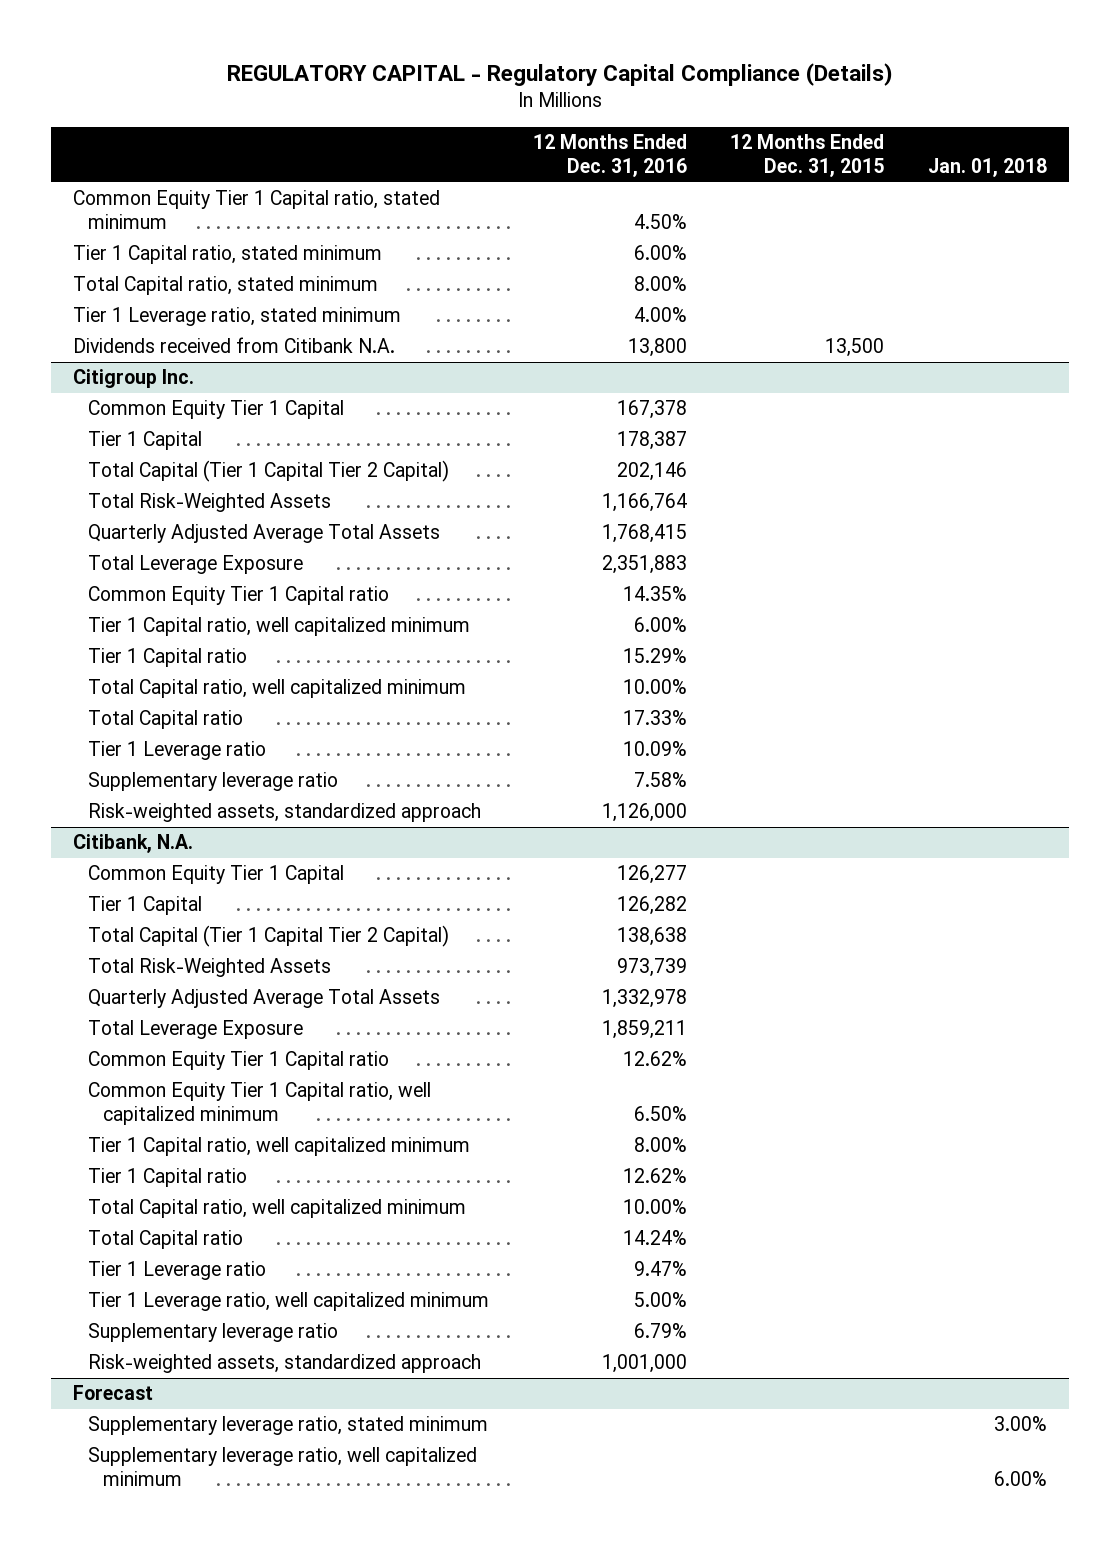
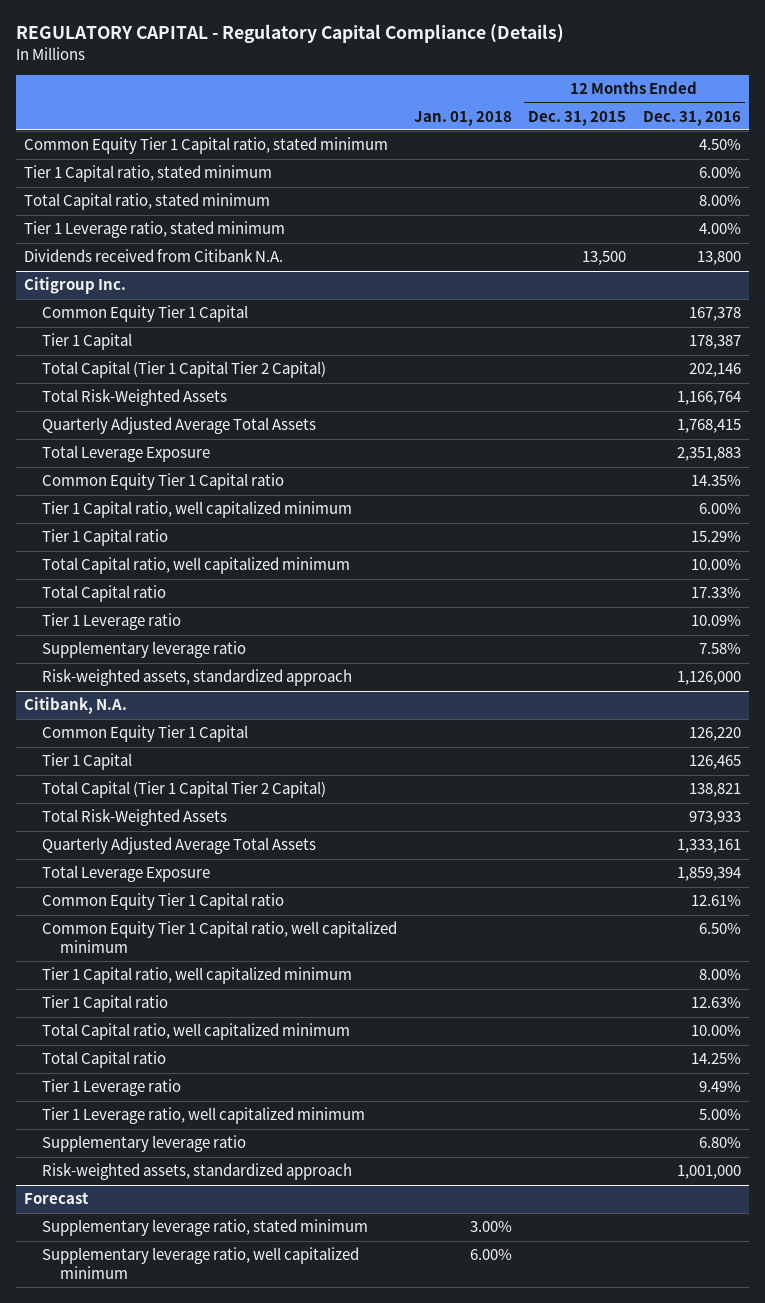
- | 12 Months Ended Dec. 31, 2016 | 12 Months Ended Dec. 31, 2015 | Jan. 01, 2018
+ | Jan. 01, 2018 | 12 Months Ended Dec. 31, 2015 | 12 Months Ended Dec. 31, 2016
@ Citibank, N.A.
- Common Equity Tier 1 Capital | 126,277 | |
- Tier 1 Capital | 126,282 | |
- Total Capital (Tier 1 Capital Tier 2 Capital) | 138,638 | |
- Total Risk-Weighted Assets | 973,739 | |
- Quarterly Adjusted Average Total Assets | 1,332,978 | |
- Total Leverage Exposure | 1,859,211 | |
- Common Equity Tier 1 Capital ratio | 12.62% | |
+ Common Equity Tier 1 Capital | | | 126,220
+ Tier 1 Capital | | | 126,465
+ Total Capital (Tier 1 Capital Tier 2 Capital) | | | 138,821
+ Total Risk-Weighted Assets | | | 973,933
+ Quarterly Adjusted Average Total Assets | | | 1,333,161
+ Total Leverage Exposure | | | 1,859,394
+ Common Equity Tier 1 Capital ratio | | | 12.61%
- Tier 1 Capital ratio | 12.62% | |
+ Tier 1 Capital ratio | | | 12.63%
- Total Capital ratio | 14.24% | |
- Tier 1 Leverage ratio | 9.47% | |
+ Total Capital ratio | | | 14.25%
+ Tier 1 Leverage ratio | | | 9.49%
- Supplementary leverage ratio | 6.79% | |
+ Supplementary leverage ratio | | | 6.80%

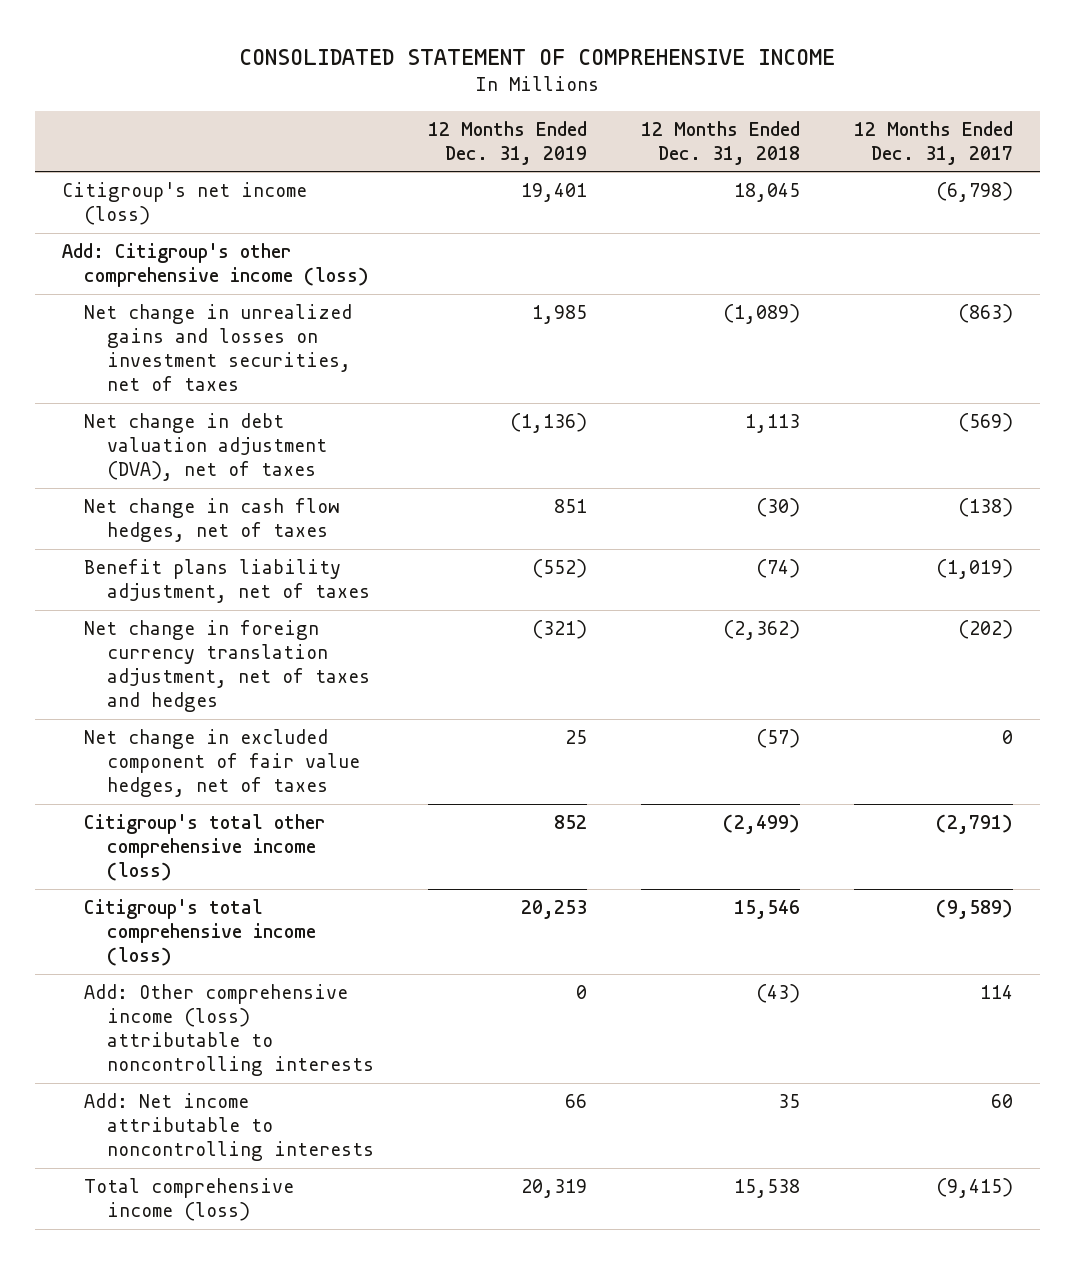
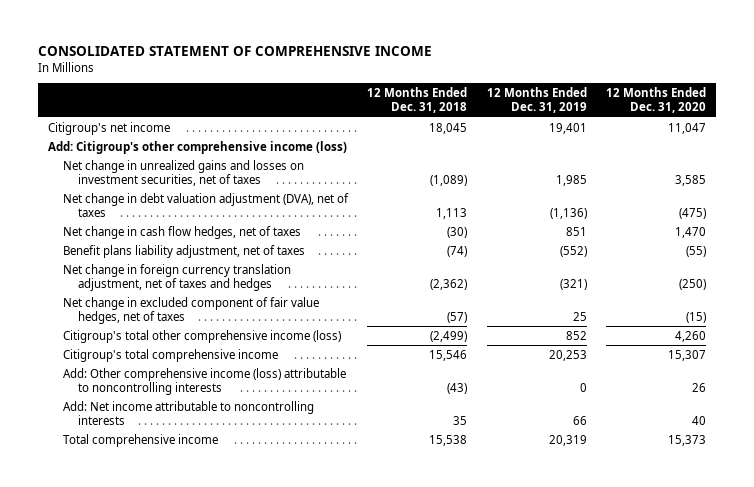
- | 12 Months Ended Dec. 31, 2019 | 12 Months Ended Dec. 31, 2018 | 12 Months Ended Dec. 31, 2017
+ | 12 Months Ended Dec. 31, 2018 | 12 Months Ended Dec. 31, 2019 | 12 Months Ended Dec. 31, 2020
- Citigroup's net income (loss) | 19,401 | 18,045 | (6,798)
+ Citigroup's net income | 18,045 | 19,401 | 11,047
- Citigroup's total comprehensive income (loss) | 20,253 | 15,546 | (9,589)
+ Citigroup's total comprehensive income | 15,546 | 20,253 | 15,307
- Total comprehensive income (loss) | 20,319 | 15,538 | (9,415)
+ Total comprehensive income | 15,538 | 20,319 | 15,373

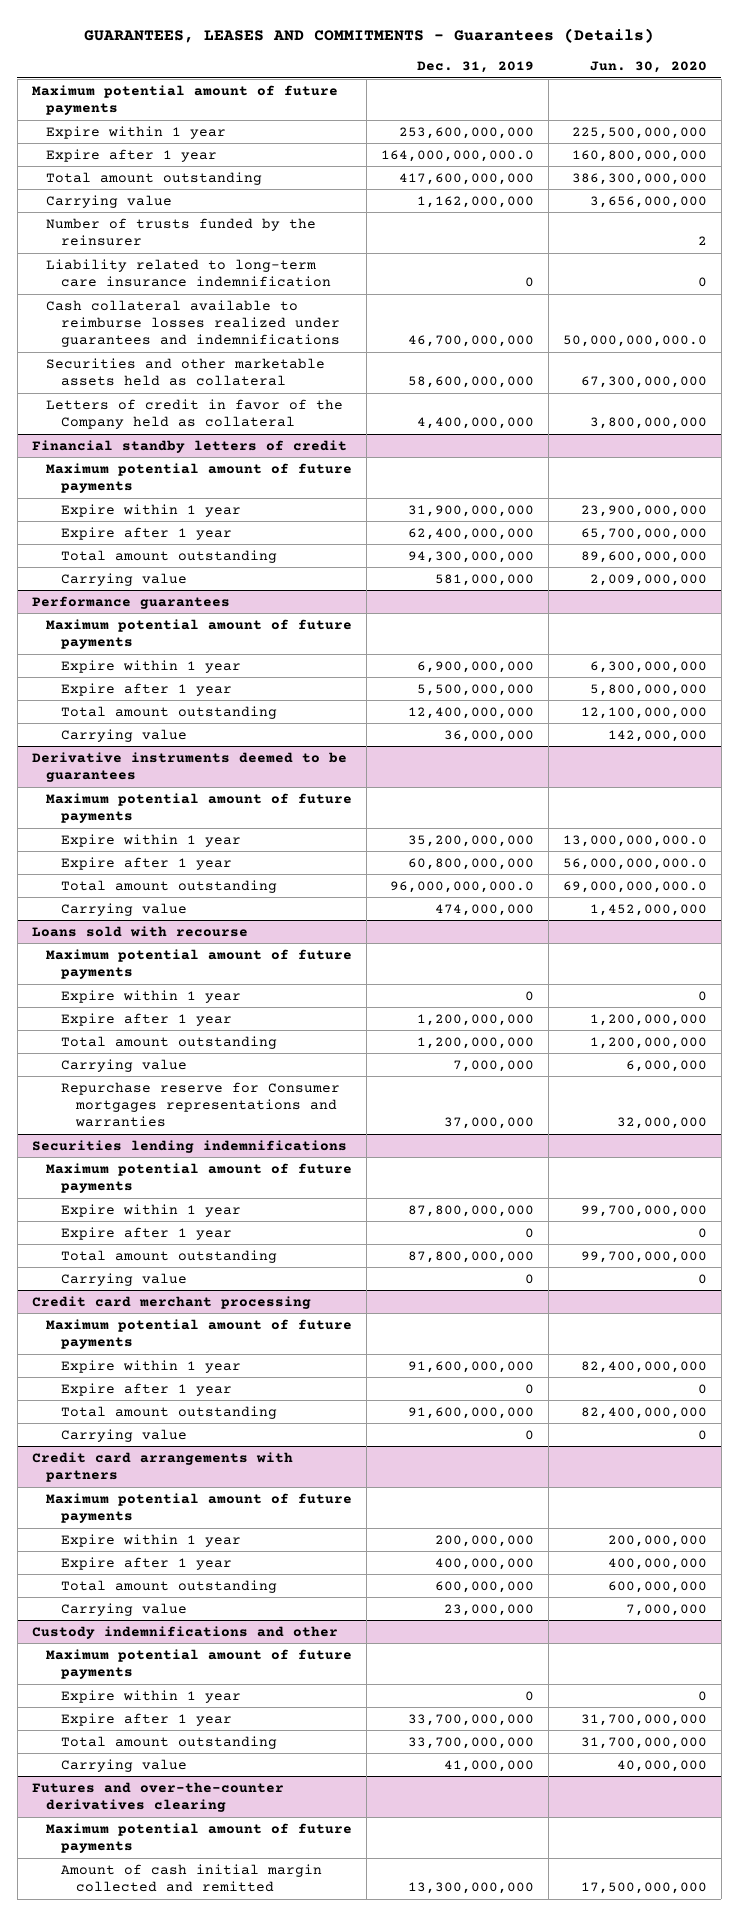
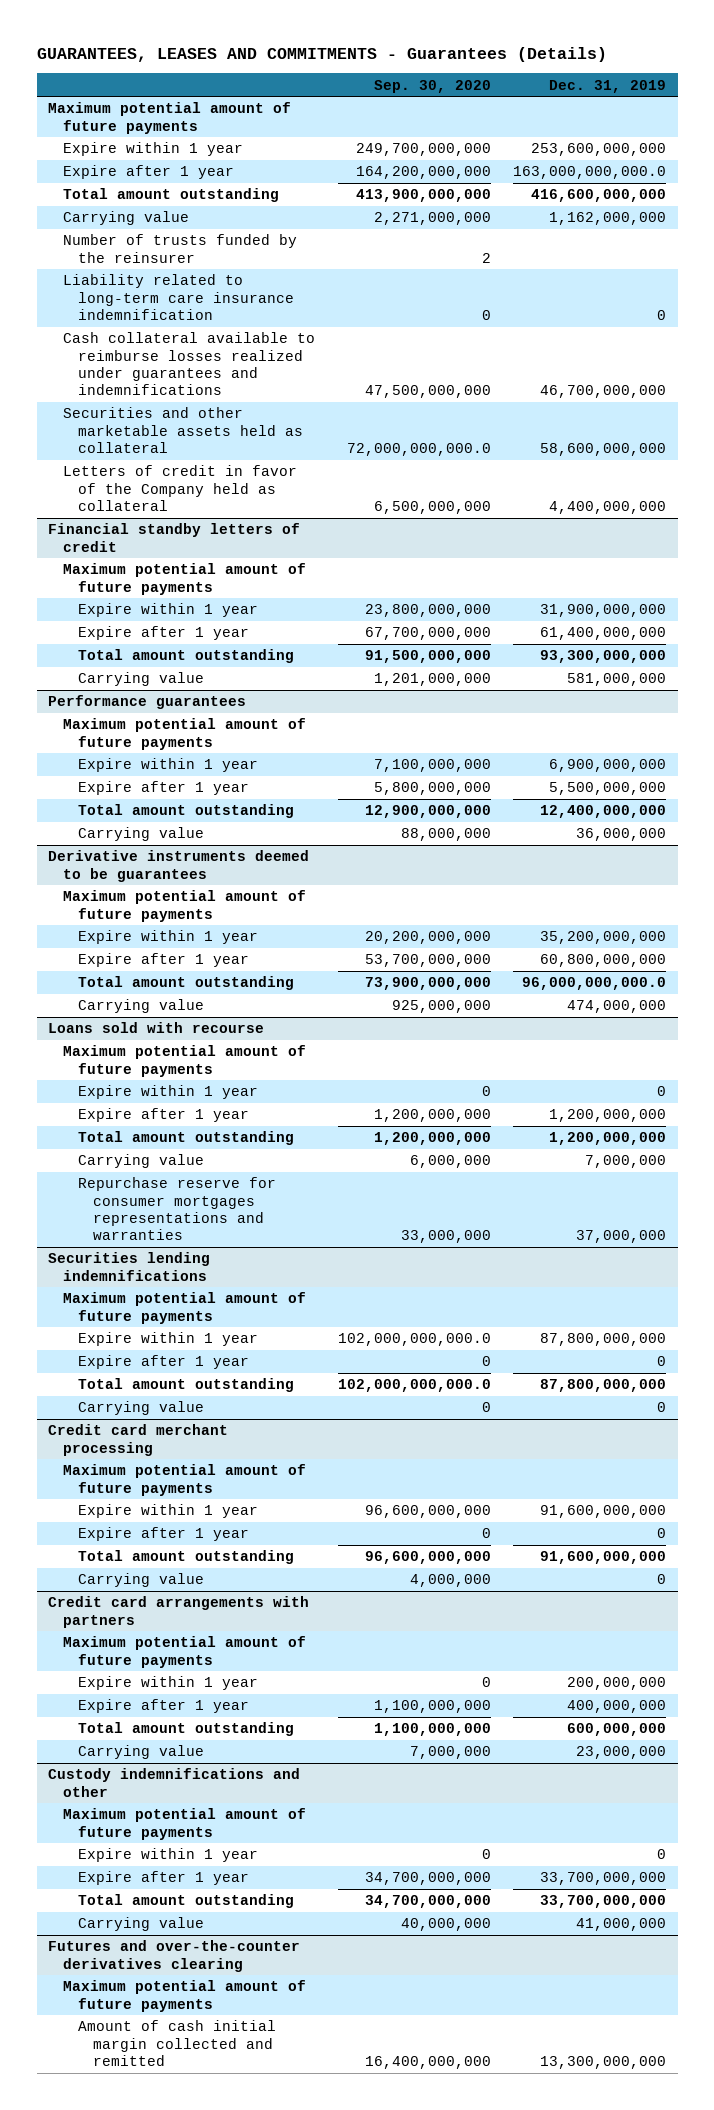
- | Dec. 31, 2019 | Jun. 30, 2020
+ | Sep. 30, 2020 | Dec. 31, 2019
- Expire after 1 year | 164,000,000,000.0 | 160,800,000,000
- Total amount outstanding | 417,600,000,000 | 386,300,000,000
+ Expire after 1 year | 164,200,000,000 | 163,000,000,000.0
+ Total amount outstanding | 413,900,000,000 | 416,600,000,000
@ Financial standby letters of credit
- Expire after 1 year | 62,400,000,000 | 65,700,000,000
- Total amount outstanding | 94,300,000,000 | 89,600,000,000
+ Expire after 1 year | 67,700,000,000 | 61,400,000,000
+ Total amount outstanding | 91,500,000,000 | 93,300,000,000
@ Loans sold with recourse
- Repurchase reserve for Consumer mortgages representations and warranties | 37,000,000 | 32,000,000
+ Repurchase reserve for consumer mortgages representations and warranties | 33,000,000 | 37,000,000

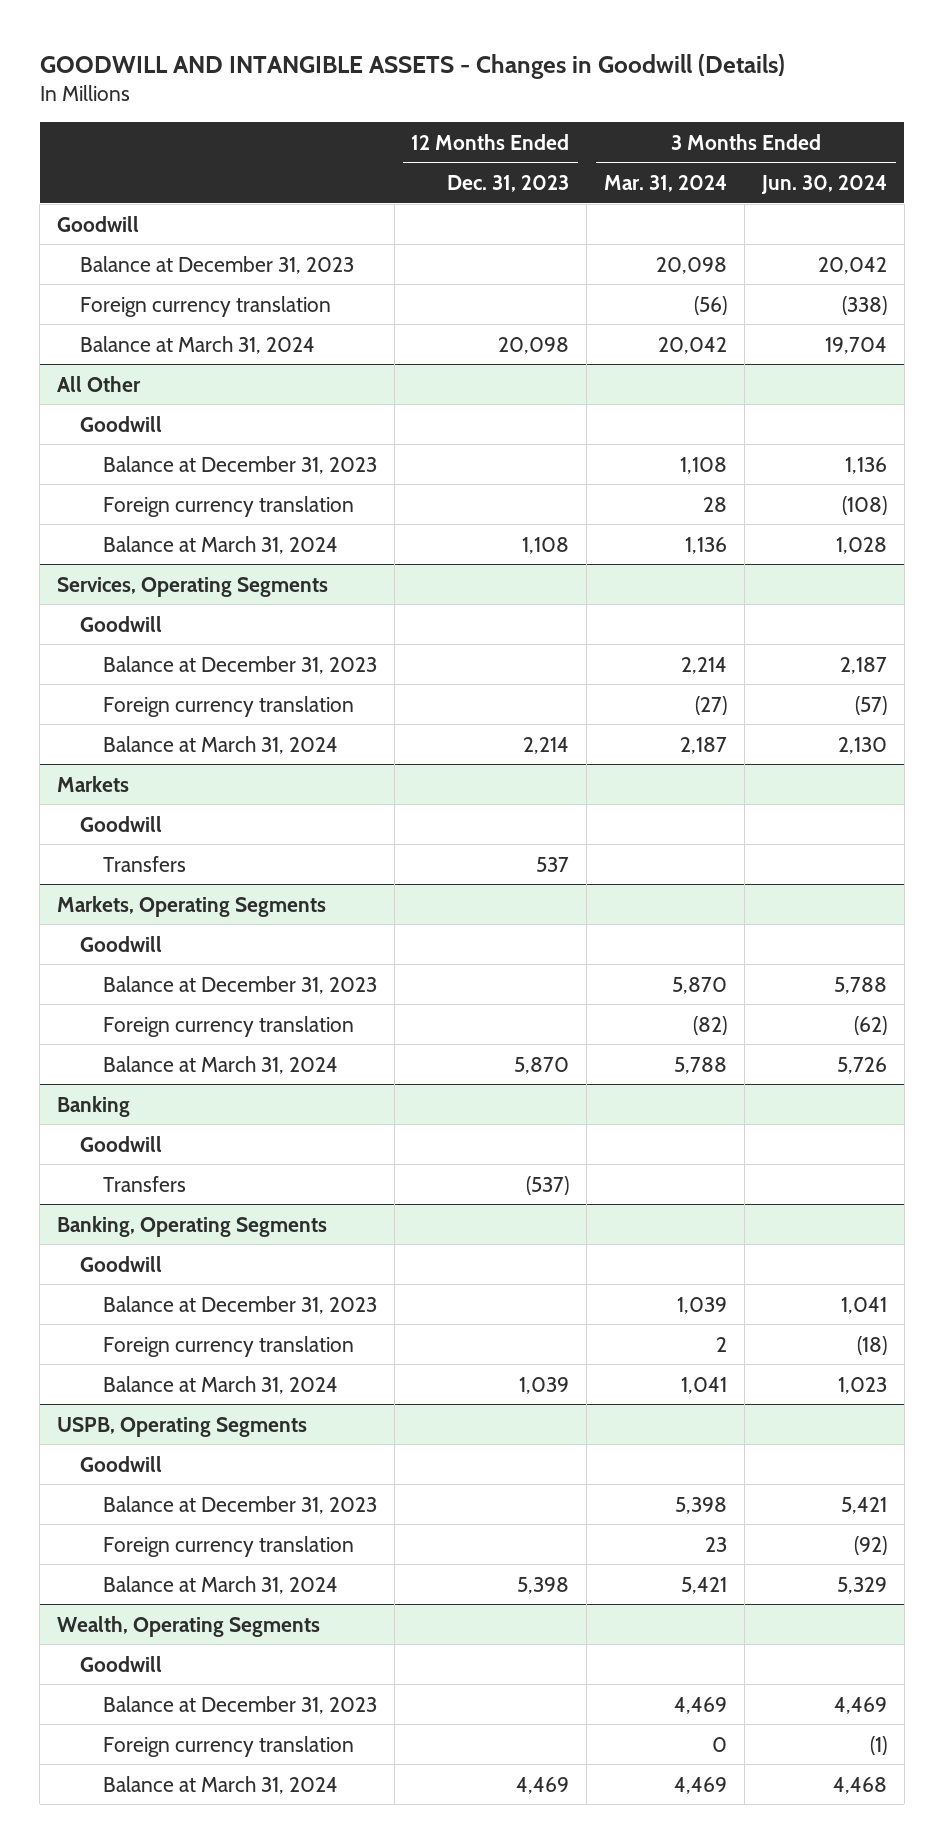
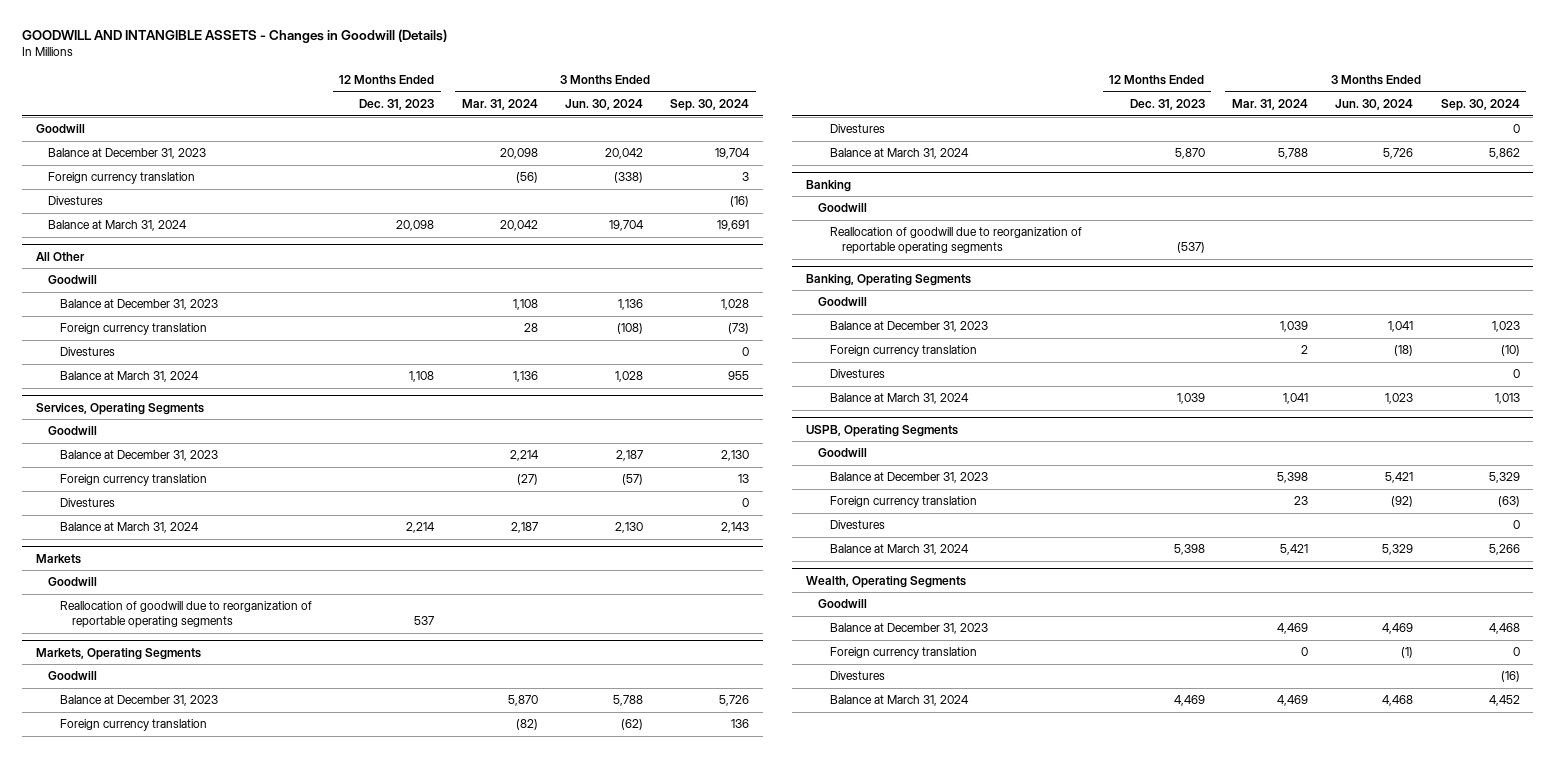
- | 12 Months Ended Dec. 31, 2023 | 3 Months Ended Mar. 31, 2024 | 3 Months Ended Jun. 30, 2024
+ | 12 Months Ended Dec. 31, 2023 | 3 Months Ended Mar. 31, 2024 | 3 Months Ended Jun. 30, 2024 | 3 Months Ended Sep. 30, 2024
+ Divestures | | | | (16)
@ All Other
+ Divestures | | | | 0
@ Services, Operating Segments
+ Divestures | | | | 0
@ Markets
- Transfers | 537 | |
+ Reallocation of goodwill due to reorganization of reportable operating segments | 537 | | |
@ Markets, Operating Segments
+ Divestures | | | | 0
@ Banking
- Transfers | (537) | |
+ Reallocation of goodwill due to reorganization of reportable operating segments | (537) | | |
@ Banking, Operating Segments
+ Divestures | | | | 0
@ USPB, Operating Segments
+ Divestures | | | | 0
@ Wealth, Operating Segments
+ Divestures | | | | (16)

